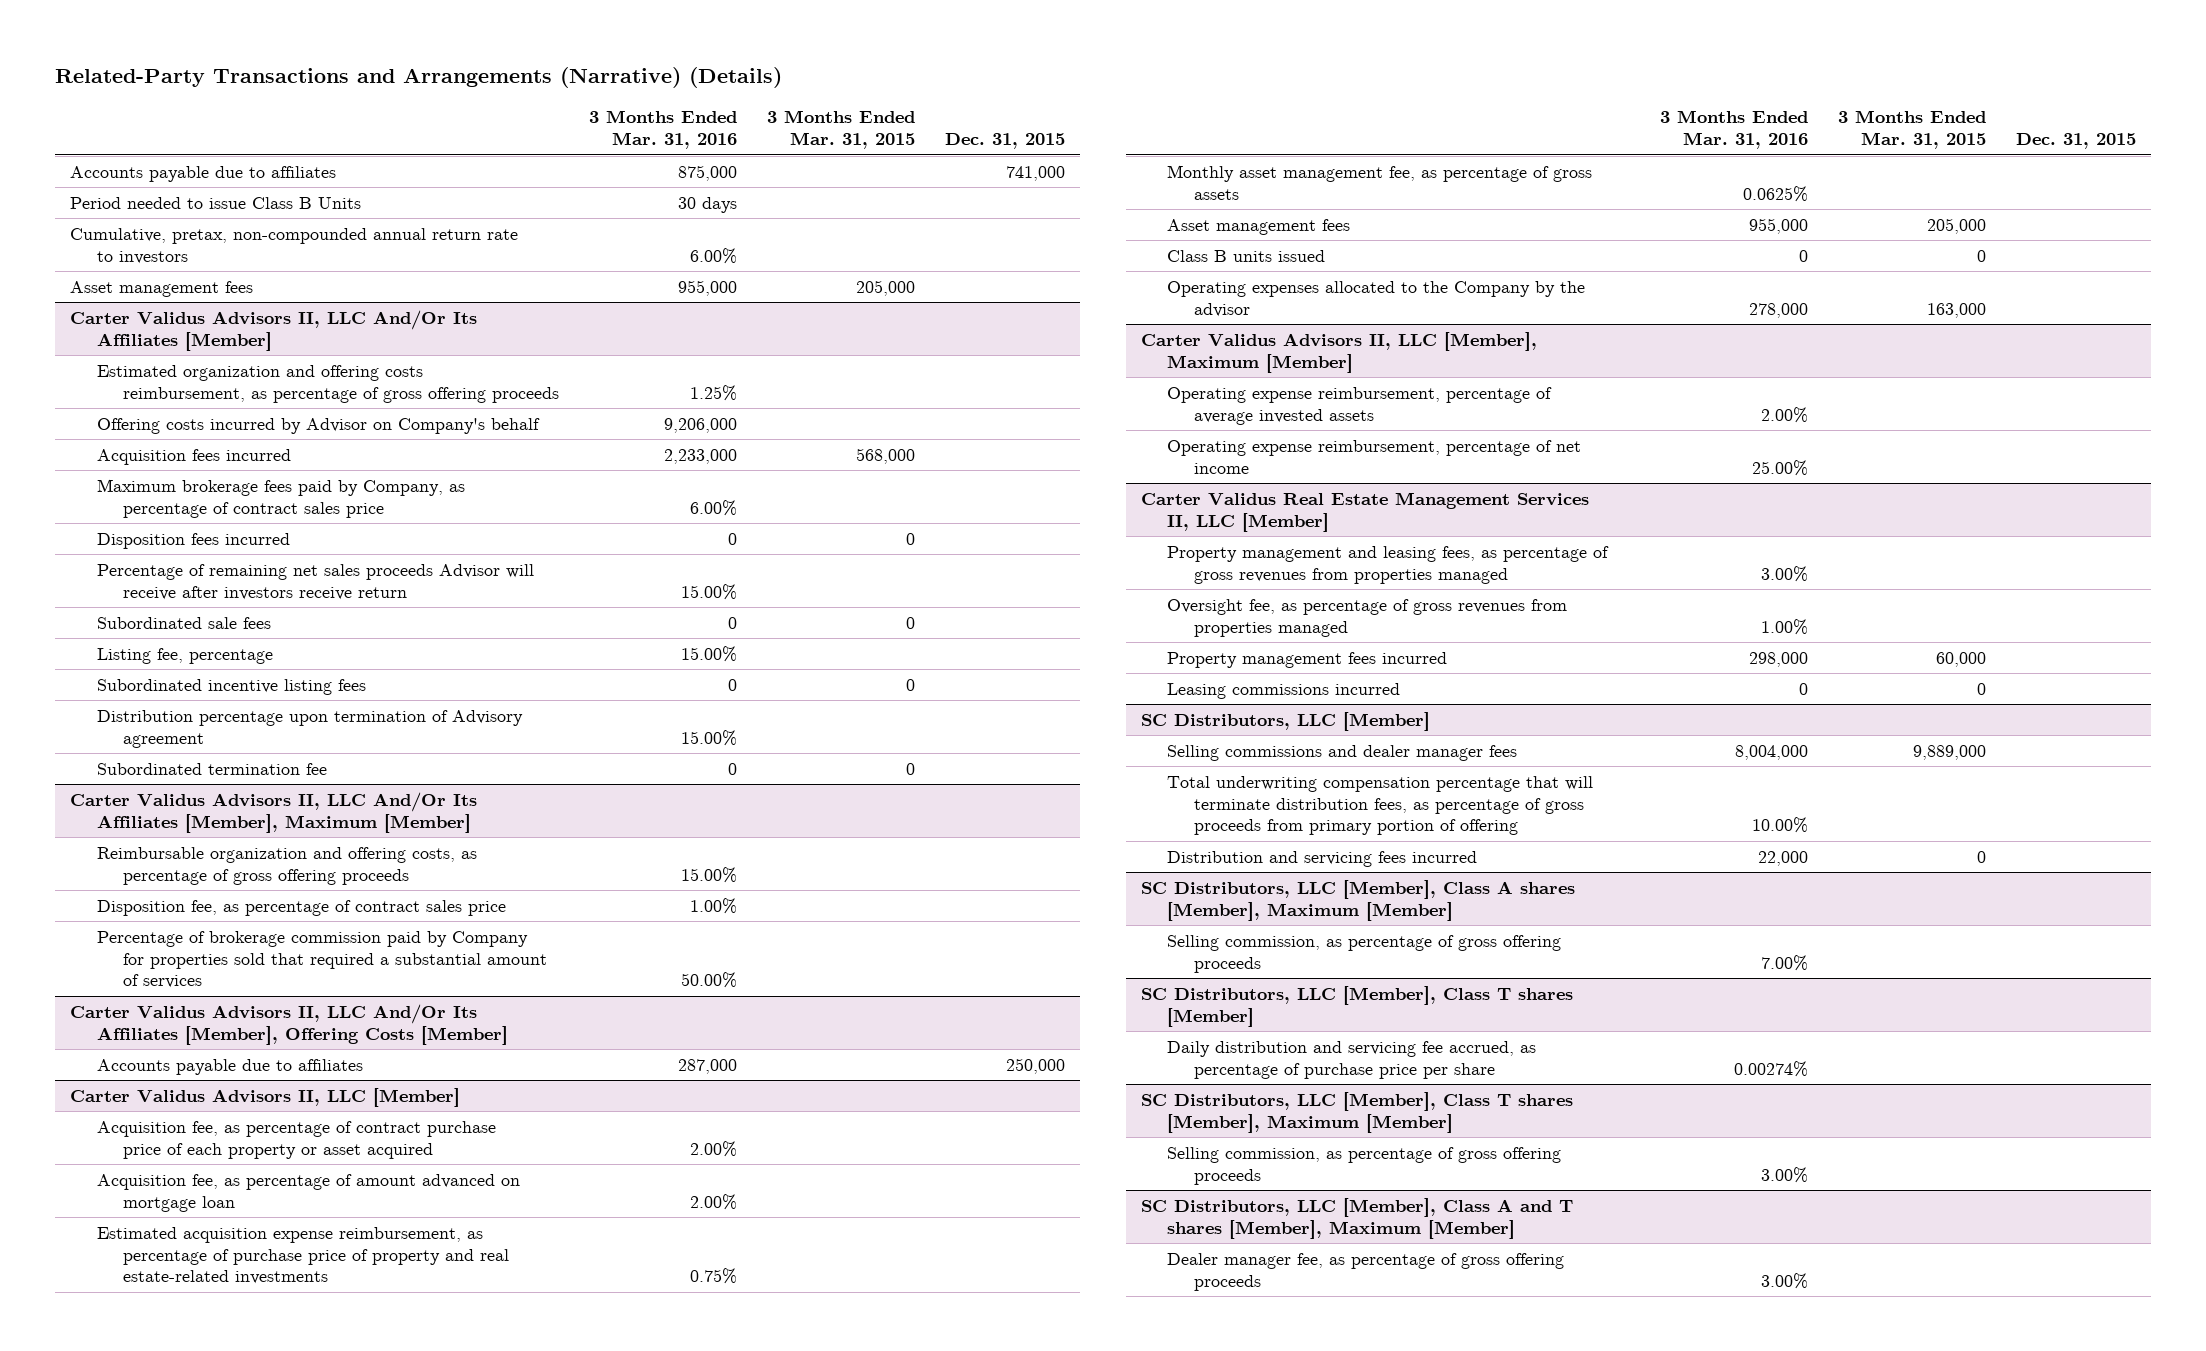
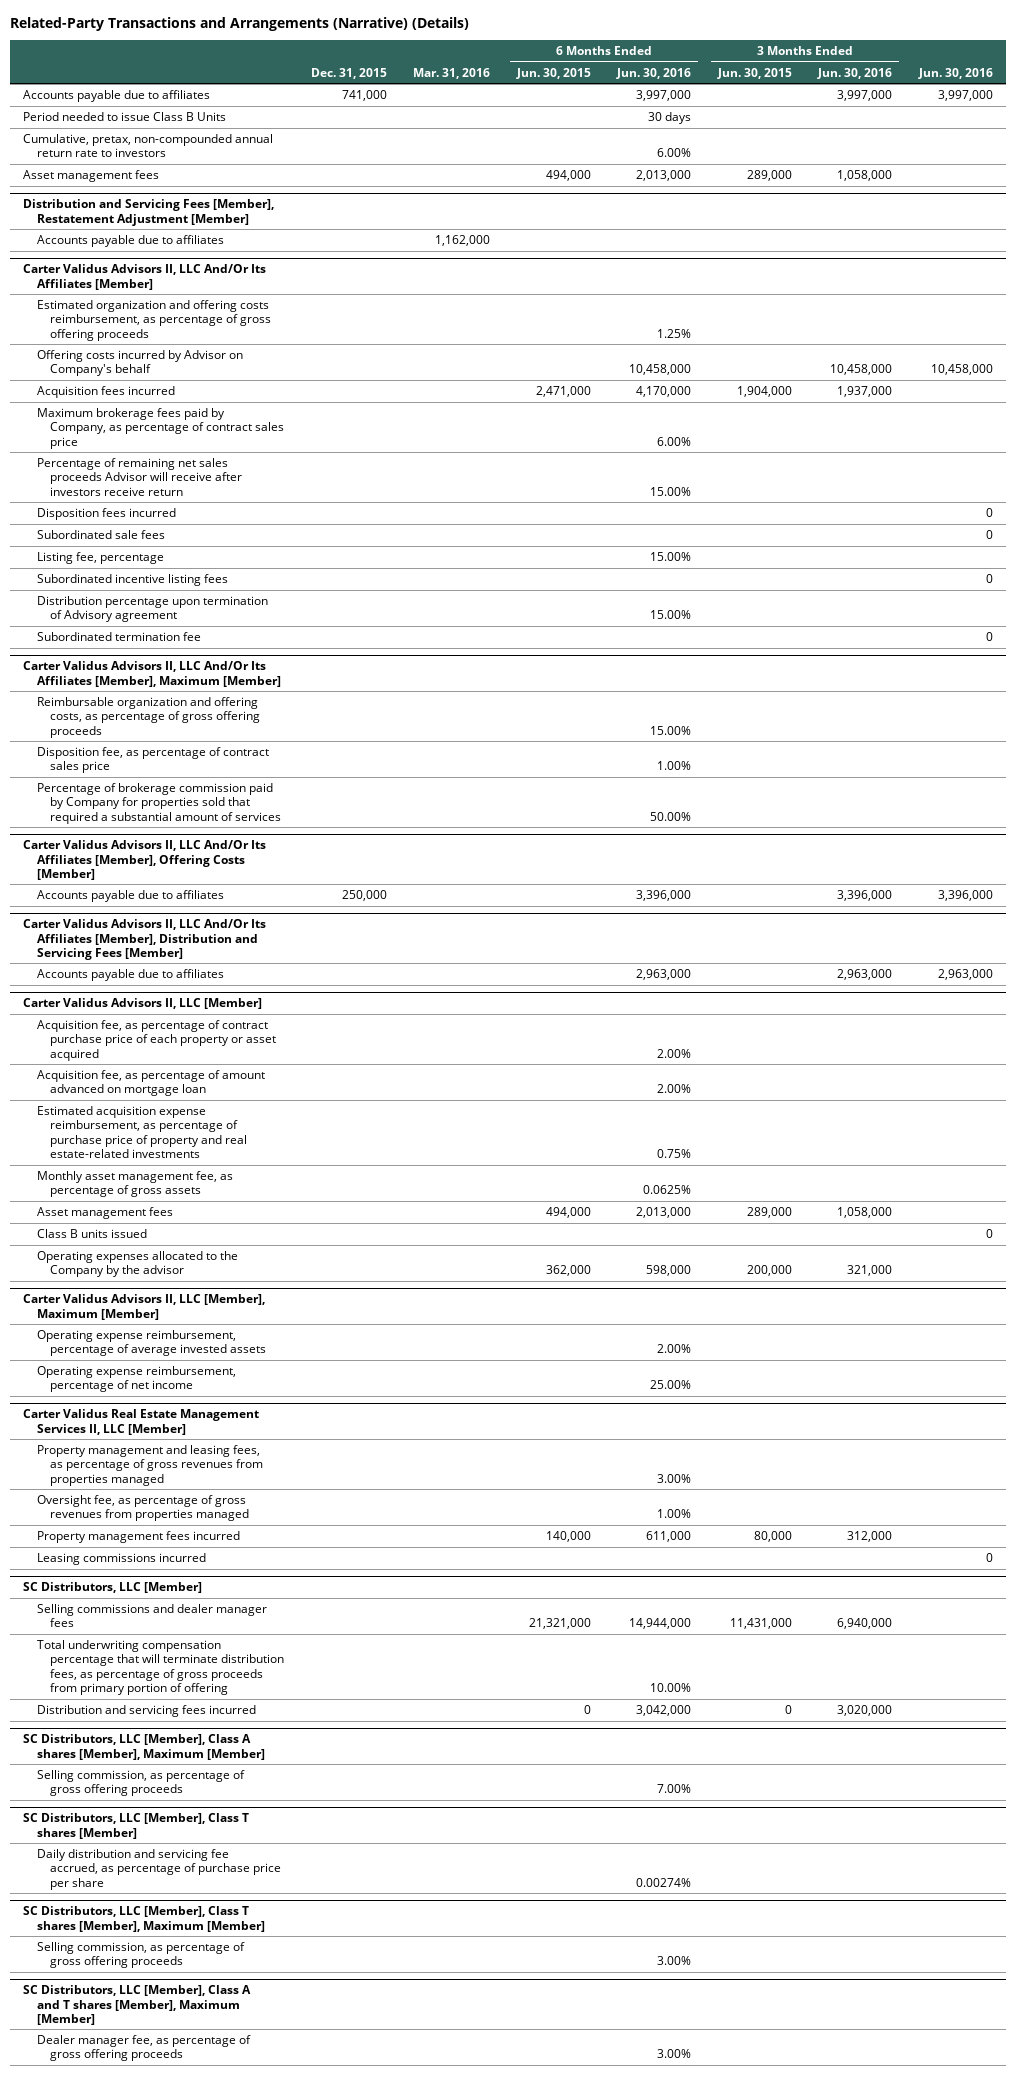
- | 3 Months Ended Mar. 31, 2016 | 3 Months Ended Mar. 31, 2015 | Dec. 31, 2015
+ | Dec. 31, 2015 | Mar. 31, 2016 | 6 Months Ended Jun. 30, 2015 | 6 Months Ended Jun. 30, 2016 | 3 Months Ended Jun. 30, 2015 | 3 Months Ended Jun. 30, 2016 | Jun. 30, 2016
+ Distribution and Servicing Fees [Member], Restatement Adjustment [Member]
+ Accounts payable due to affiliates | | 1,162,000 | | | | |
@ Carter Validus Advisors II, LLC And/Or Its Affiliates [Member]
moved down: Disposition fees incurred | | | | | | | 0
+ Carter Validus Advisors II, LLC And/Or Its Affiliates [Member], Distribution and Servicing Fees [Member]
+ Accounts payable due to affiliates | | | | 2,963,000 | | 2,963,000 | 2,963,000

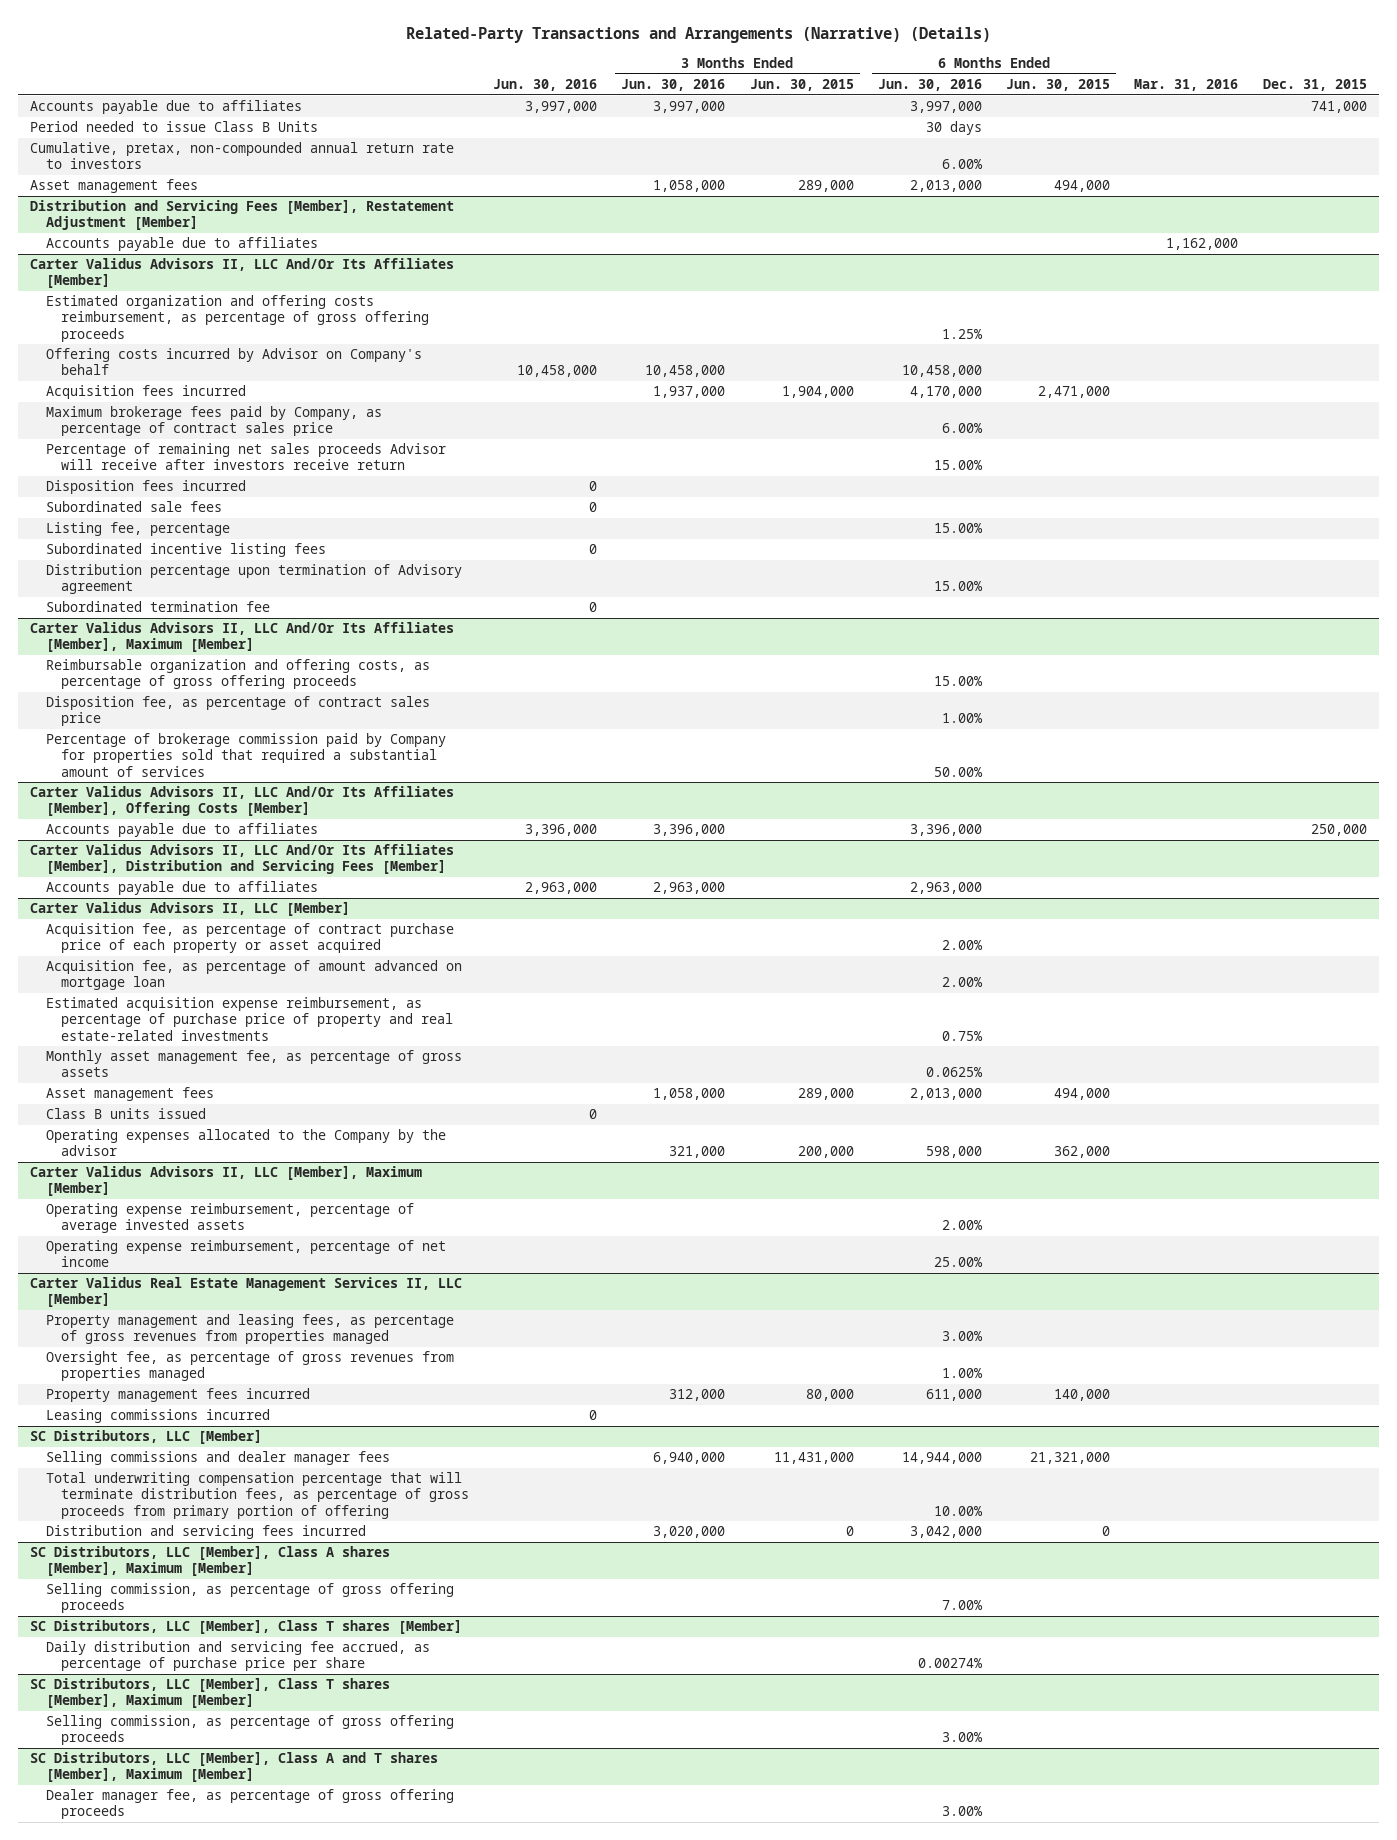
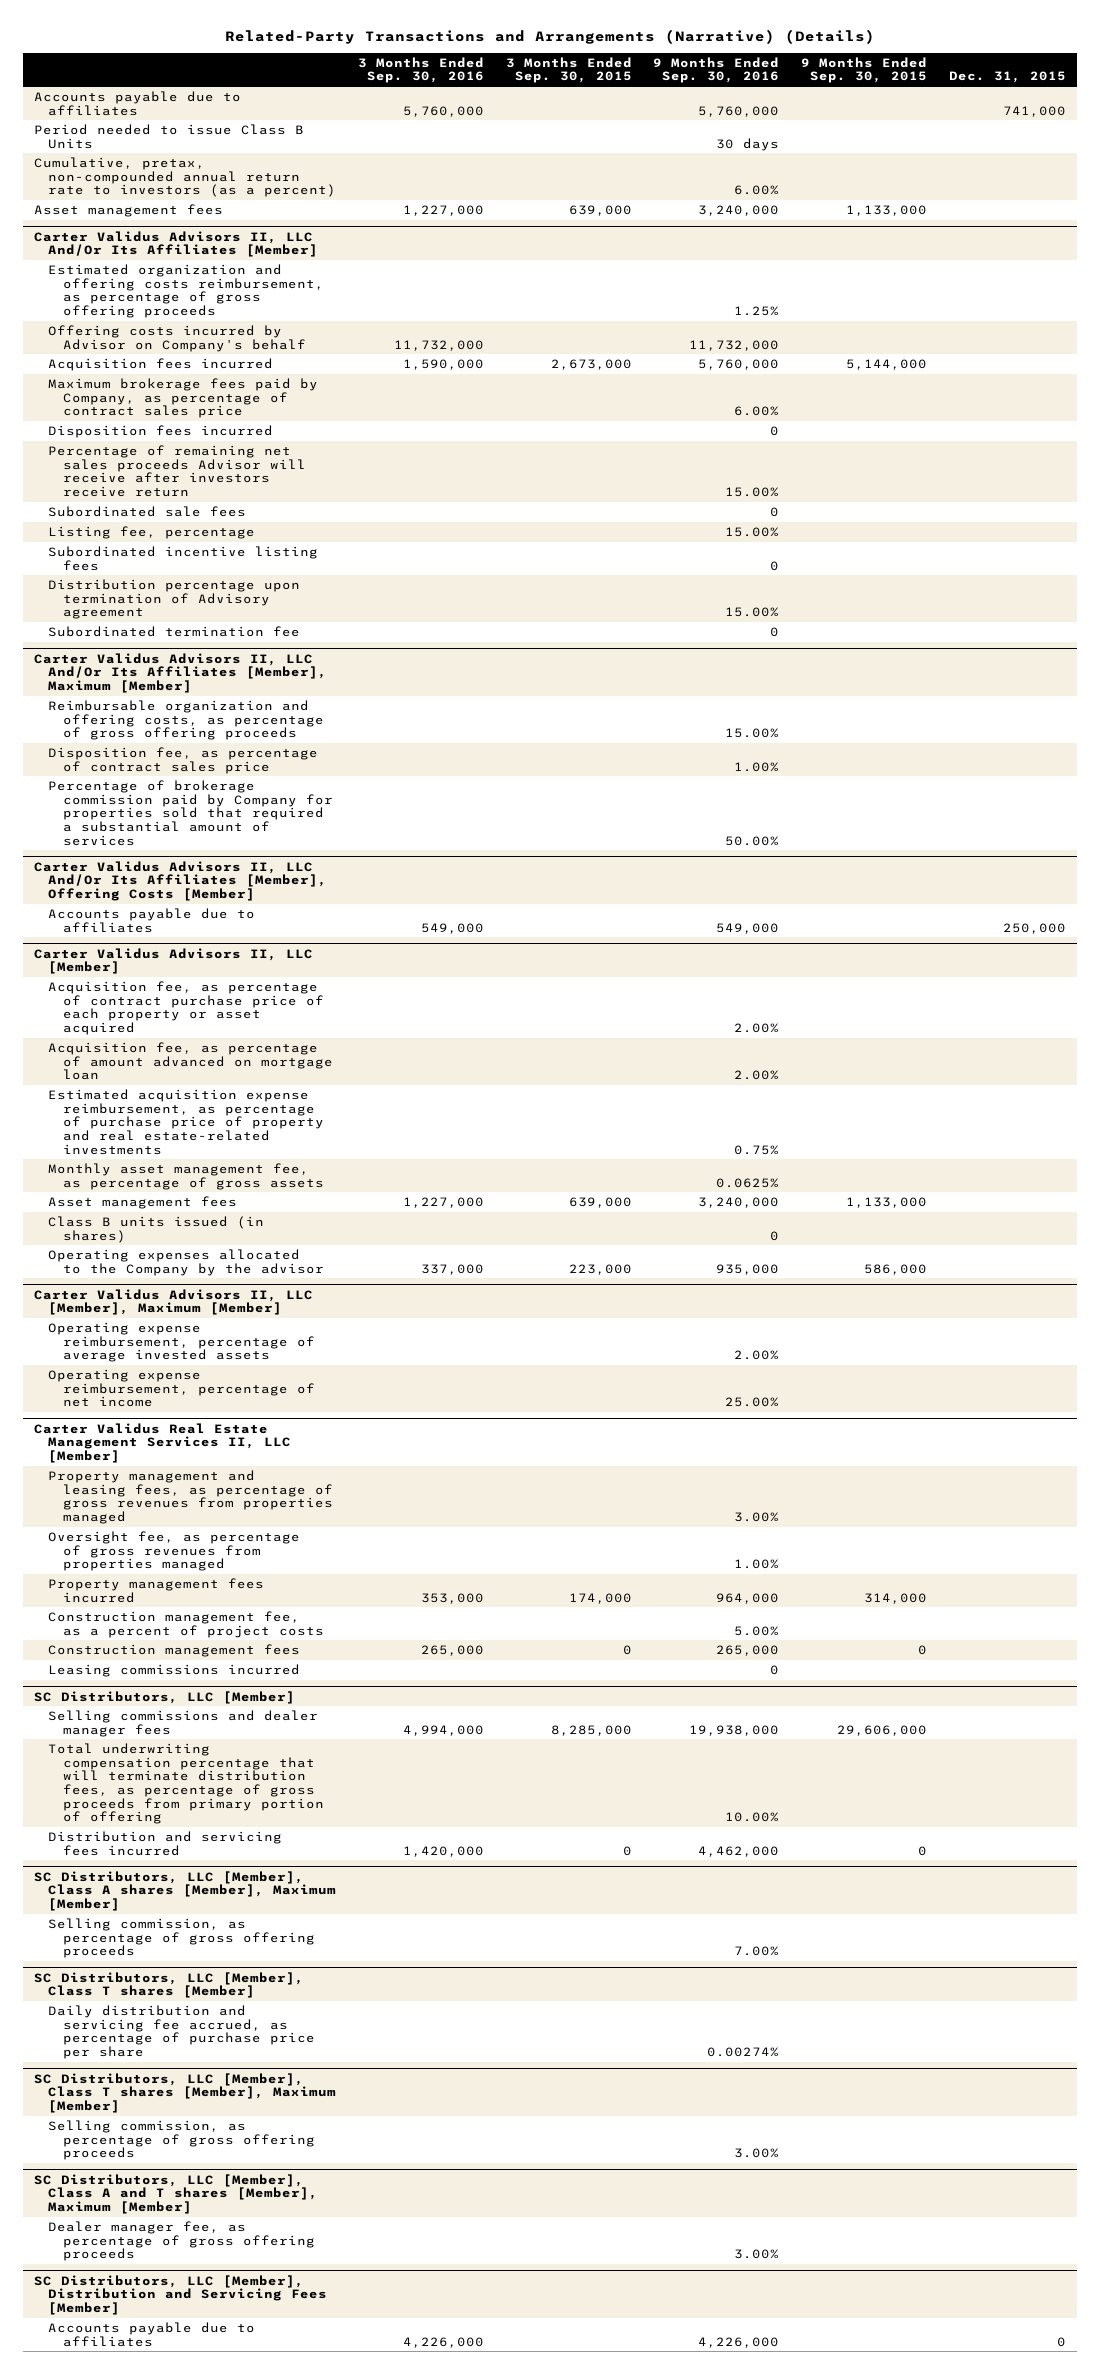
- | Jun. 30, 2016 | 3 Months Ended Jun. 30, 2016 | 3 Months Ended Jun. 30, 2015 | 6 Months Ended Jun. 30, 2016 | 6 Months Ended Jun. 30, 2015 | Mar. 31, 2016 | Dec. 31, 2015
+ | 3 Months Ended Sep. 30, 2016 | 3 Months Ended Sep. 30, 2015 | 9 Months Ended Sep. 30, 2016 | 9 Months Ended Sep. 30, 2015 | Dec. 31, 2015
- Cumulative, pretax, non-compounded annual return rate to investors | | | | 6.00% | | |
+ Cumulative, pretax, non-compounded annual return rate to investors (as a percent) | | | 6.00% | |
- Distribution and Servicing Fees [Member], Restatement Adjustment [Member]
- Accounts payable due to affiliates | | | | | | 1,162,000 |
@ Carter Validus Advisors II, LLC And/Or Its Affiliates [Member]
moved down: Percentage of remaining net sales proceeds Advisor will receive after investors receive return | | | 15.00% | |
- Carter Validus Advisors II, LLC And/Or Its Affiliates [Member], Distribution and Servicing Fees [Member]
- Accounts payable due to affiliates | 2,963,000 | 2,963,000 | | 2,963,000 | | |
@ Carter Validus Advisors II, LLC [Member]
- Class B units issued | 0 | | | | | |
+ Class B units issued (in shares) | | | 0 | |
@ Carter Validus Real Estate Management Services II, LLC [Member]
+ Construction management fee, as a percent of project costs | | | 5.00% | |
+ Construction management fees | 265,000 | 0 | 265,000 | 0 |
+ SC Distributors, LLC [Member], Distribution and Servicing Fees [Member]
+ Accounts payable due to affiliates | 4,226,000 | | 4,226,000 | | 0

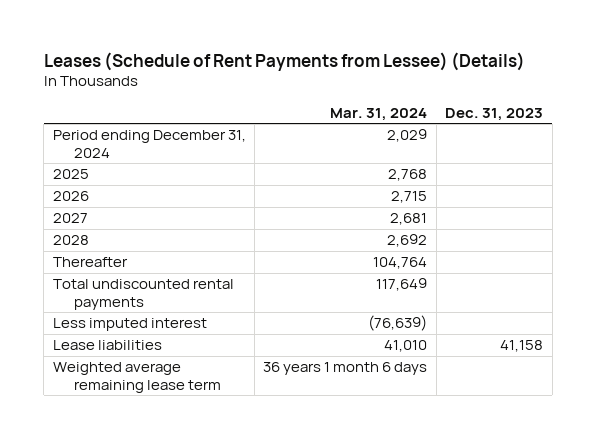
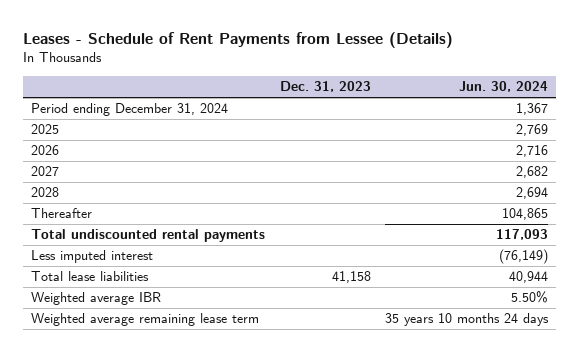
- Leases (Schedule of Rent Payments from Lessee) (Details)
+ Leases - Schedule of Rent Payments from Lessee (Details)
- | Mar. 31, 2024 | Dec. 31, 2023
+ | Dec. 31, 2023 | Jun. 30, 2024
- Lease liabilities | 41,010 | 41,158
+ Total lease liabilities | 41,158 | 40,944
+ Weighted average IBR | | 5.50%

